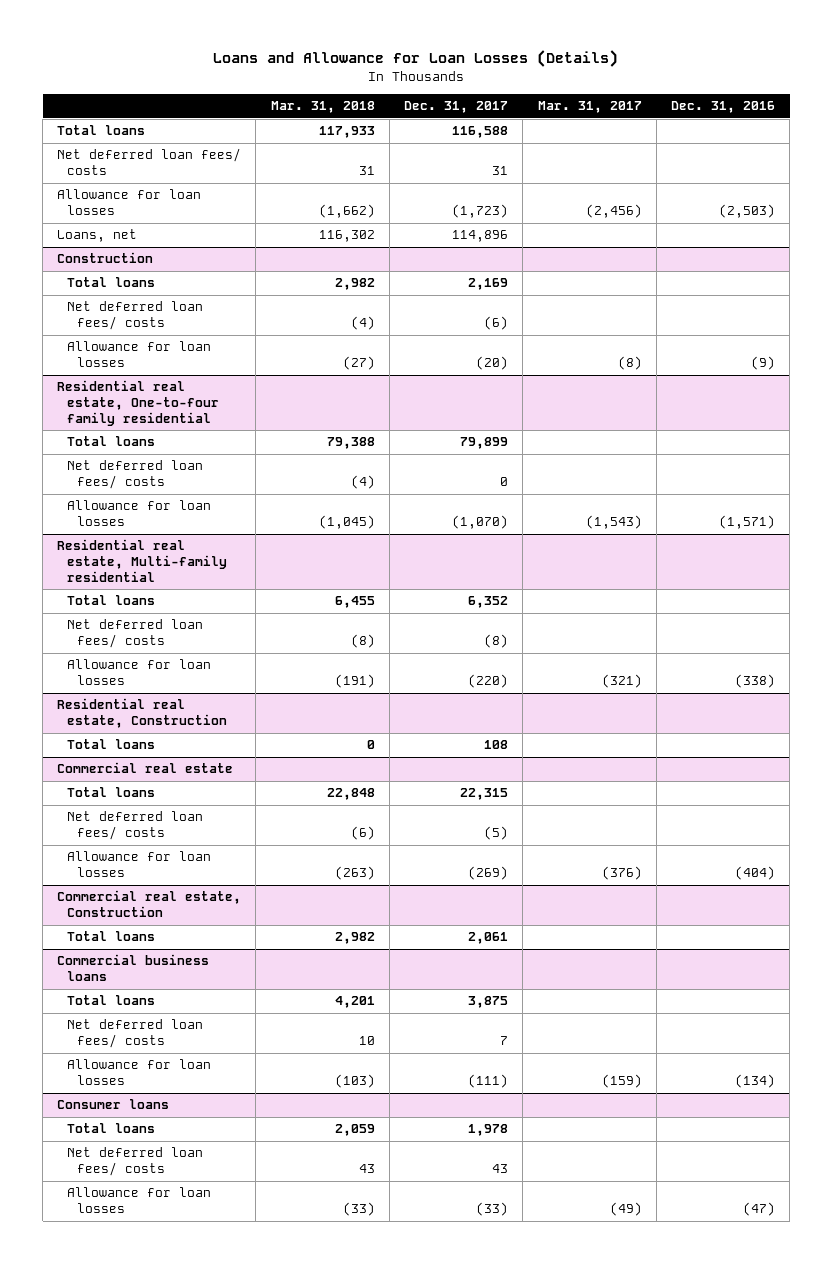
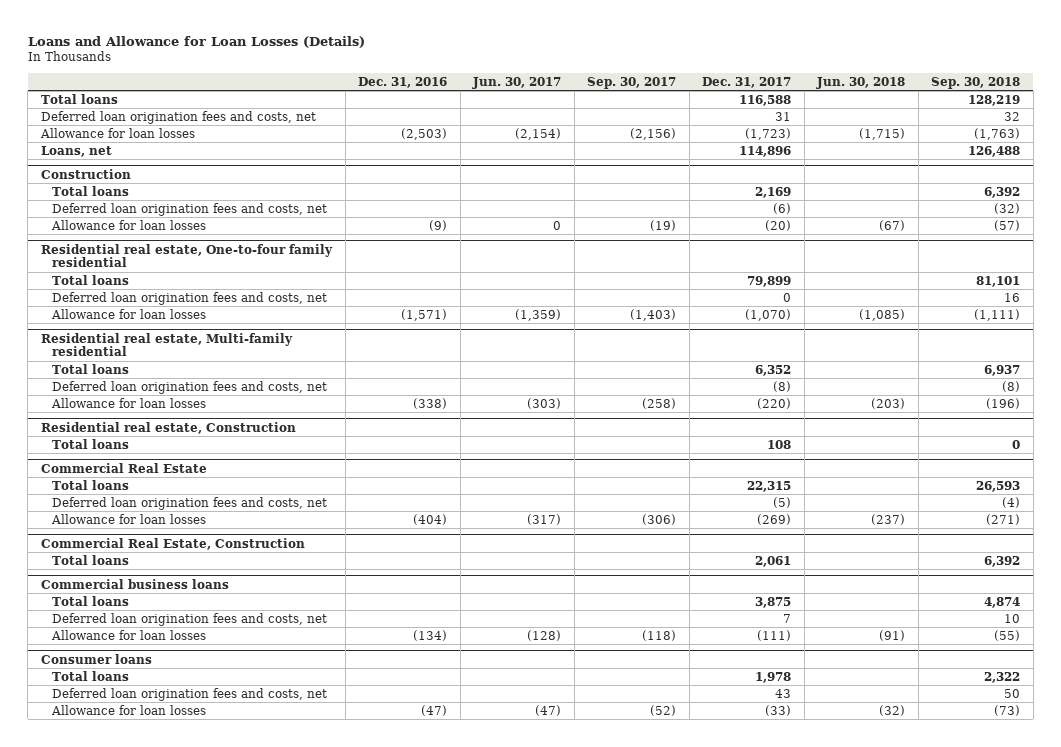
- | Mar. 31, 2018 | Dec. 31, 2017 | Mar. 31, 2017 | Dec. 31, 2016
+ | Dec. 31, 2016 | Jun. 30, 2017 | Sep. 30, 2017 | Dec. 31, 2017 | Jun. 30, 2018 | Sep. 30, 2018
- Net deferred loan fees/ costs | 31 | 31 | |
+ Deferred loan origination fees and costs, net | | | | 31 | | 32
@ Construction
- Net deferred loan fees/ costs | (4) | (6) | |
+ Deferred loan origination fees and costs, net | | | | (6) | | (32)
@ Residential real estate, One-to-four family residential
- Net deferred loan fees/ costs | (4) | 0 | |
+ Deferred loan origination fees and costs, net | | | | 0 | | 16
@ Residential real estate, Multi-family residential
- Net deferred loan fees/ costs | (8) | (8) | |
+ Deferred loan origination fees and costs, net | | | | (8) | | (8)
- Commercial real estate
+ Commercial Real Estate
- Net deferred loan fees/ costs | (6) | (5) | |
+ Deferred loan origination fees and costs, net | | | | (5) | | (4)
- Commercial real estate, Construction
+ Commercial Real Estate, Construction
@ Commercial business loans
- Net deferred loan fees/ costs | 10 | 7 | |
+ Deferred loan origination fees and costs, net | | | | 7 | | 10
@ Consumer loans
- Net deferred loan fees/ costs | 43 | 43 | |
+ Deferred loan origination fees and costs, net | | | | 43 | | 50

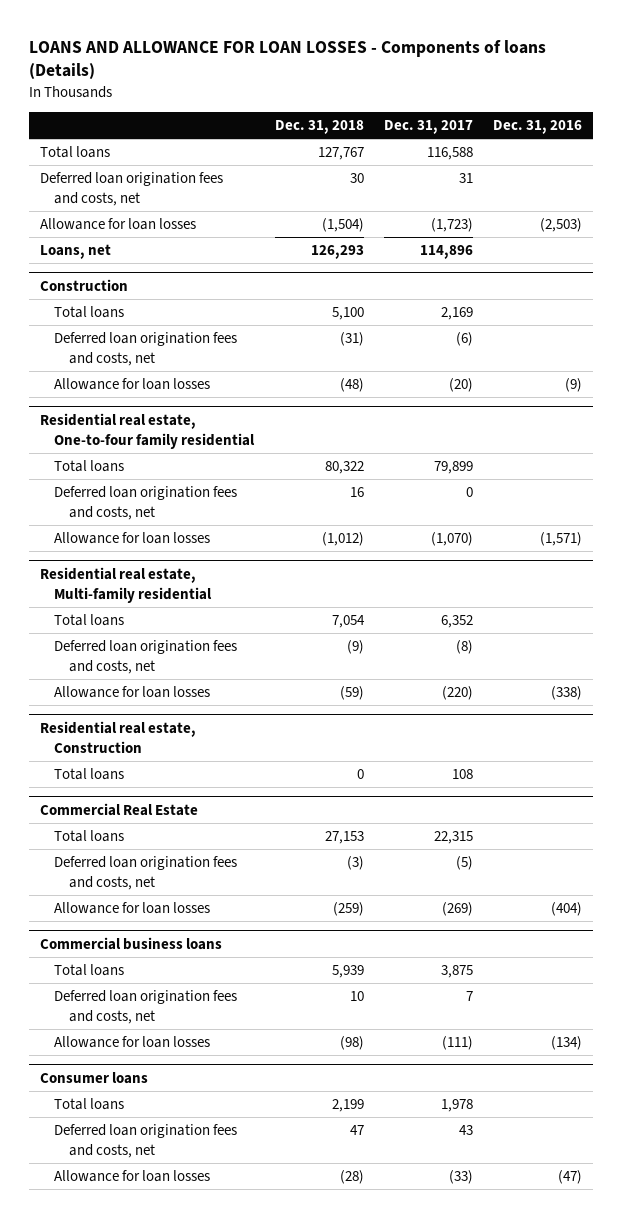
- Loans and Allowance for Loan Losses (Details)
+ LOANS AND ALLOWANCE FOR LOAN LOSSES - Components of loans (Details)
- | Dec. 31, 2016 | Jun. 30, 2017 | Sep. 30, 2017 | Dec. 31, 2017 | Jun. 30, 2018 | Sep. 30, 2018
+ | Dec. 31, 2018 | Dec. 31, 2017 | Dec. 31, 2016
- Commercial Real Estate, Construction
- Total loans | | | | 2,061 | | 6,392

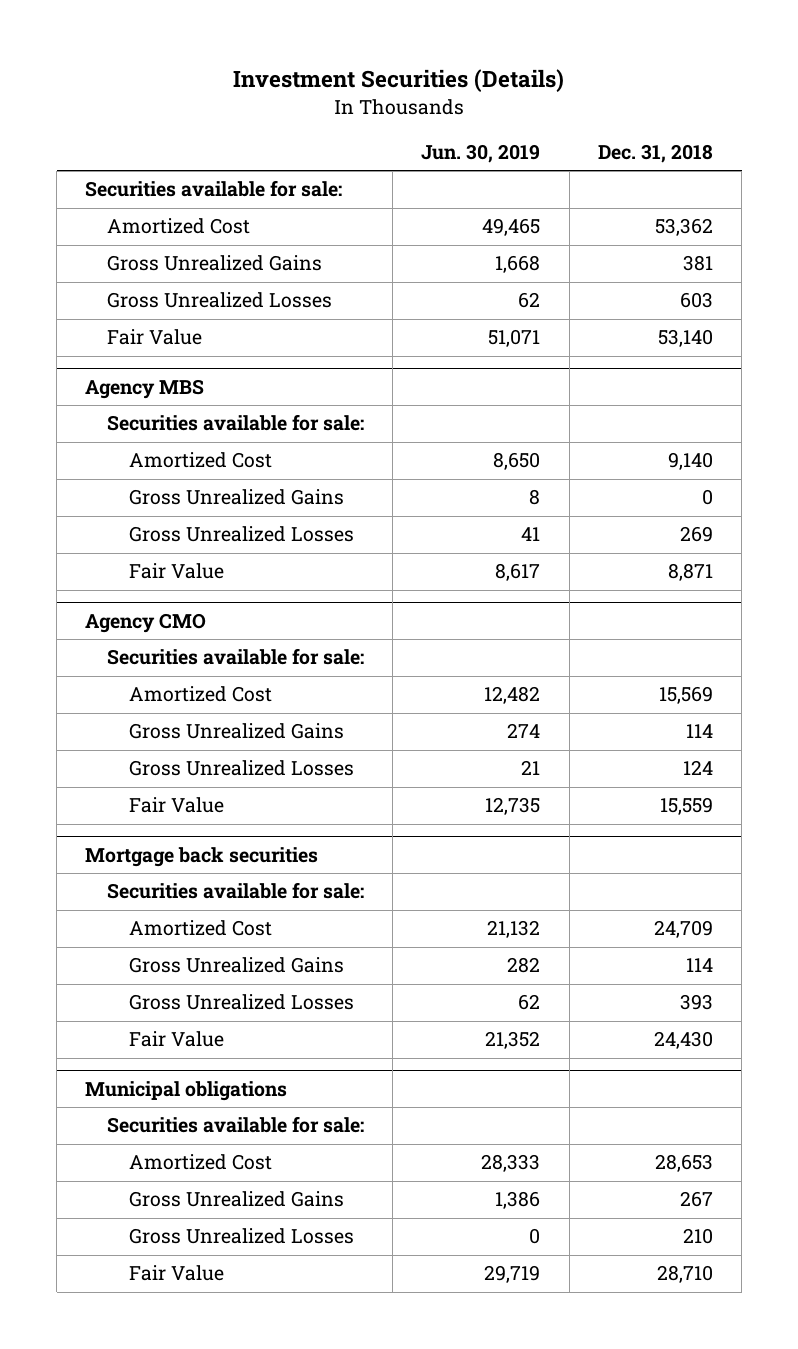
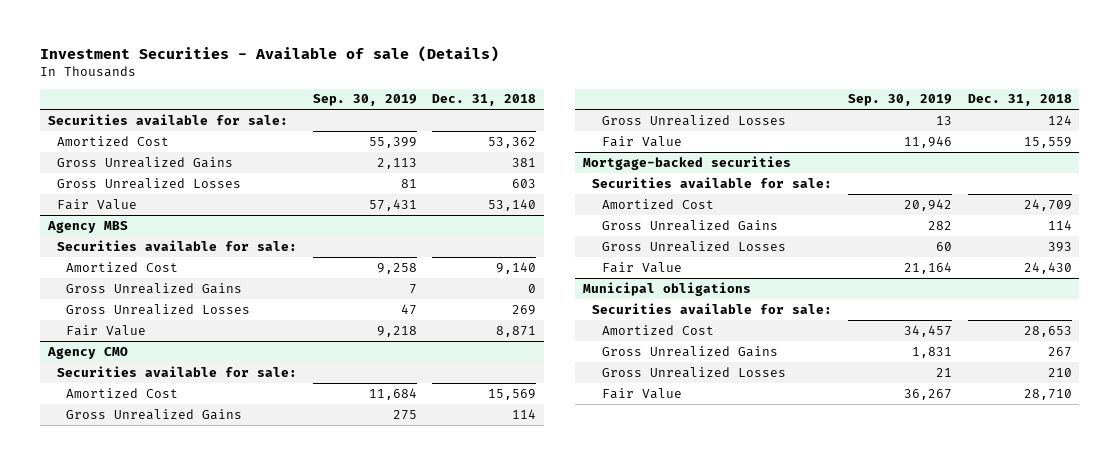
- Investment Securities (Details)
+ Investment Securities - Available of sale (Details)
- | Jun. 30, 2019 | Dec. 31, 2018
+ | Sep. 30, 2019 | Dec. 31, 2018
- Mortgage back securities
+ Mortgage-backed securities

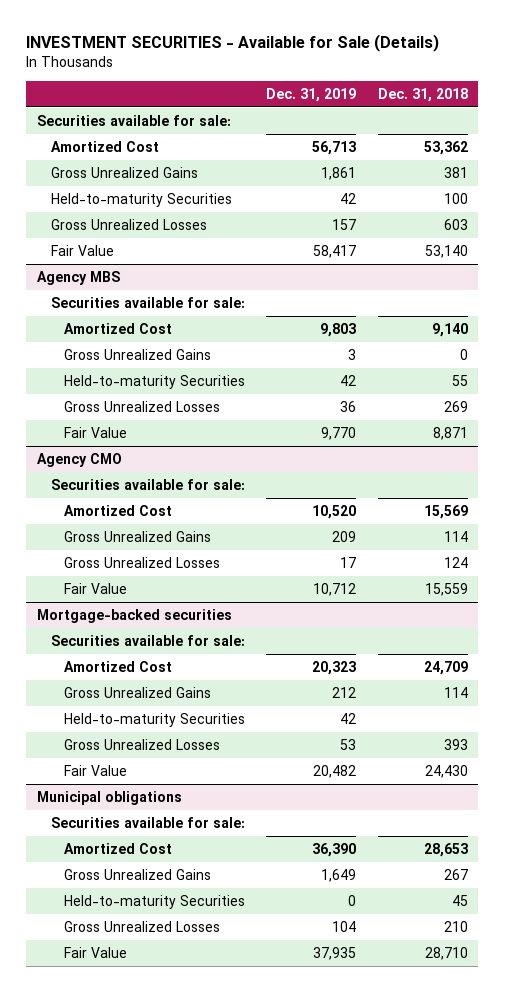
- Investment Securities - Available of sale (Details)
+ INVESTMENT SECURITIES - Available for Sale (Details)
- | Sep. 30, 2019 | Dec. 31, 2018
+ | Dec. 31, 2019 | Dec. 31, 2018
+ Held-to-maturity Securities | 42 | 100
@ Agency MBS
+ Held-to-maturity Securities | 42 | 55
@ Mortgage-backed securities
+ Held-to-maturity Securities | 42 |
@ Municipal obligations
+ Held-to-maturity Securities | 0 | 45

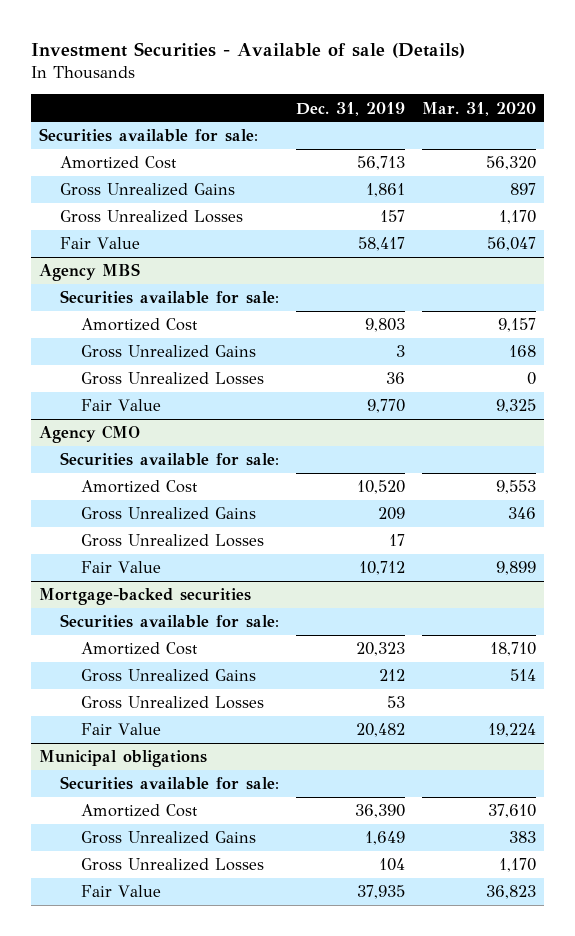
- INVESTMENT SECURITIES - Available for Sale (Details)
+ Investment Securities - Available of sale (Details)
- | Dec. 31, 2019 | Dec. 31, 2018
+ | Dec. 31, 2019 | Mar. 31, 2020
- Held-to-maturity Securities | 42 | 100
@ Agency MBS
- Held-to-maturity Securities | 42 | 55
@ Mortgage-backed securities
- Held-to-maturity Securities | 42 |
@ Municipal obligations
- Held-to-maturity Securities | 0 | 45

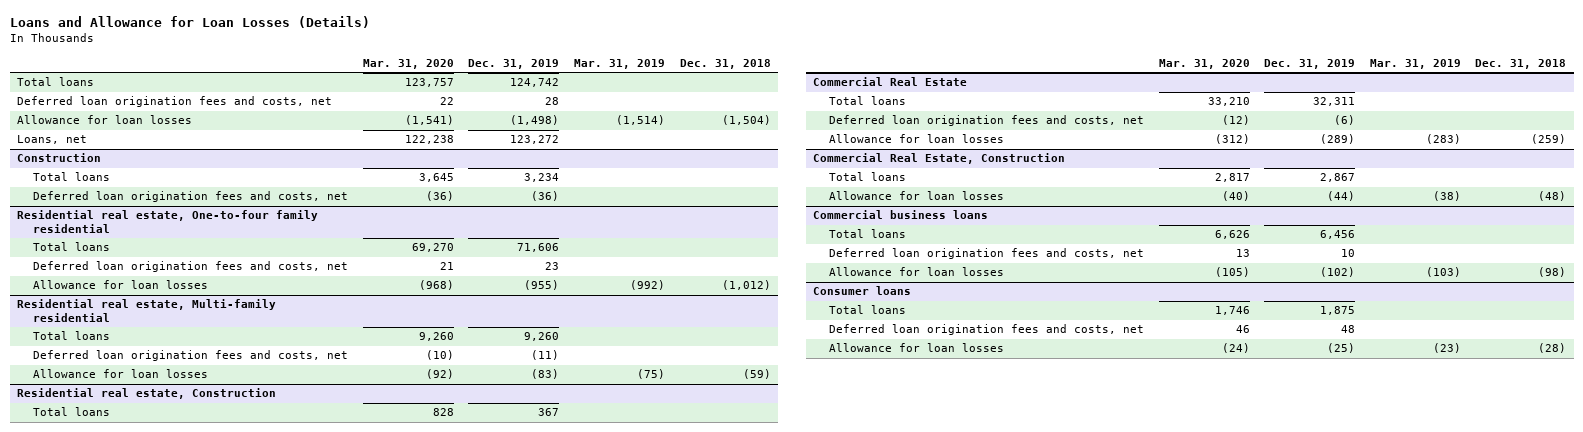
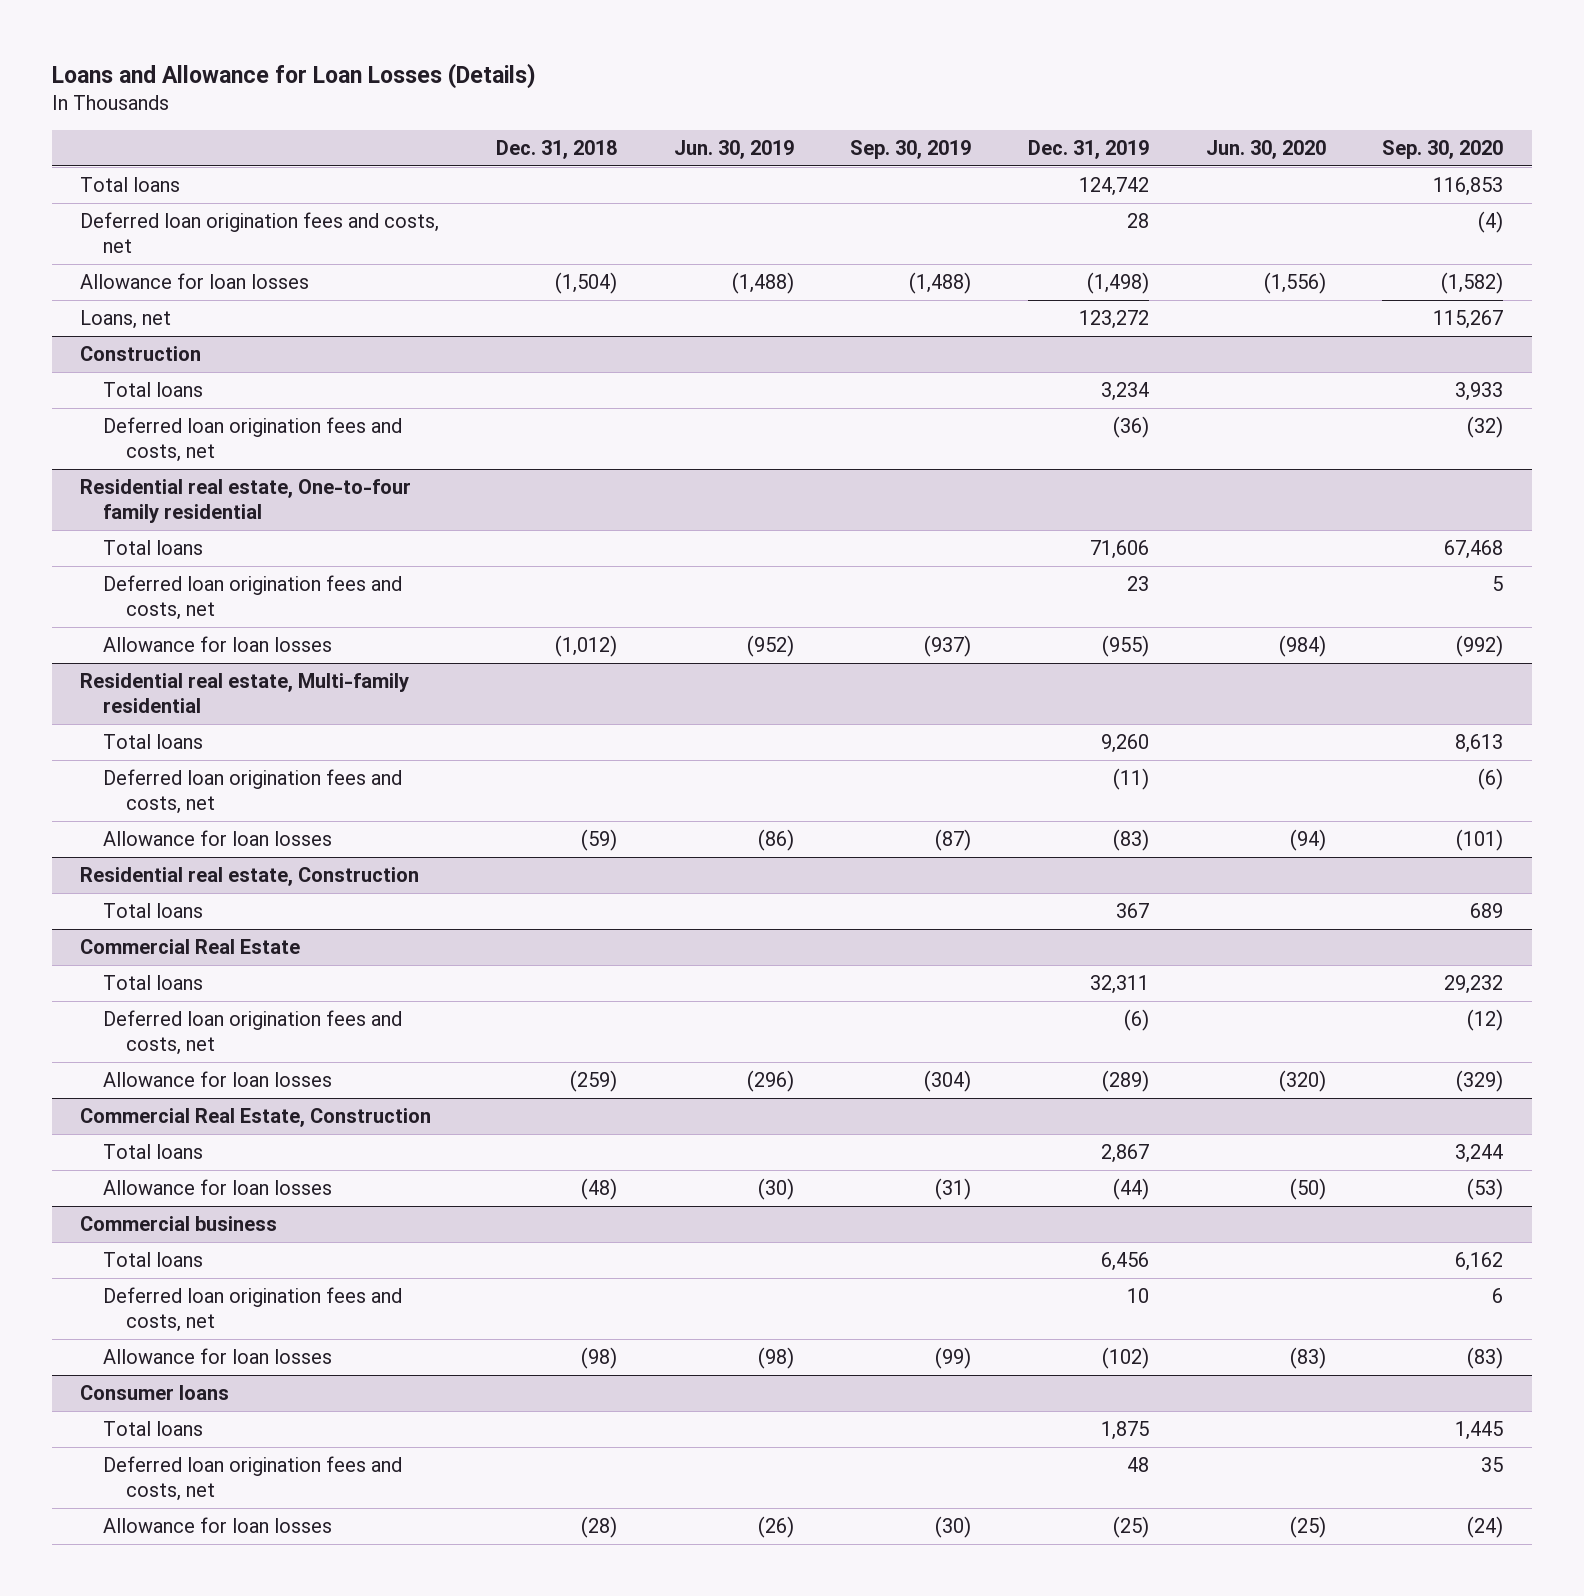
- | Mar. 31, 2020 | Dec. 31, 2019 | Mar. 31, 2019 | Dec. 31, 2018
+ | Dec. 31, 2018 | Jun. 30, 2019 | Sep. 30, 2019 | Dec. 31, 2019 | Jun. 30, 2020 | Sep. 30, 2020
- Commercial business loans
+ Commercial business

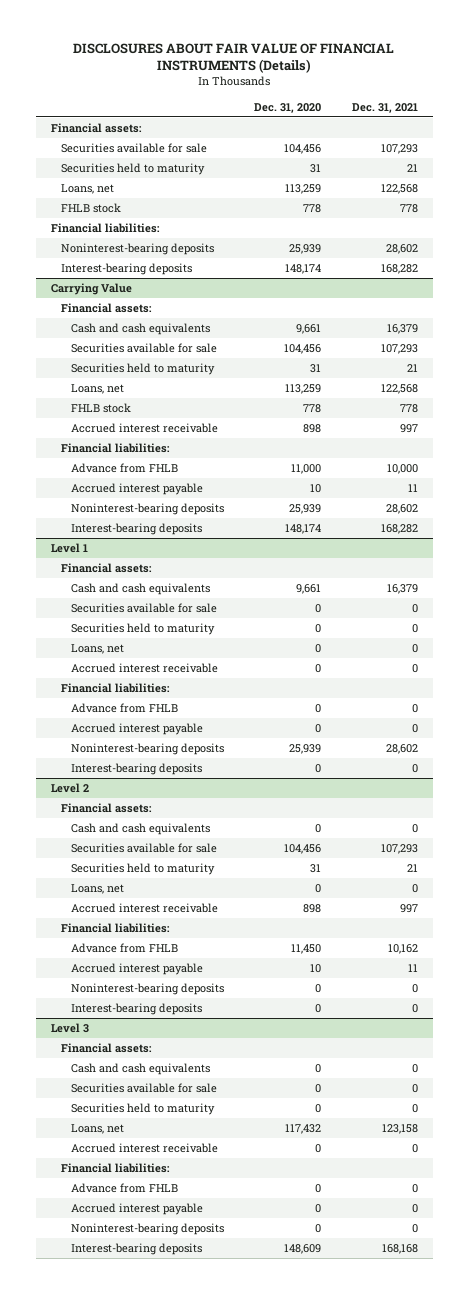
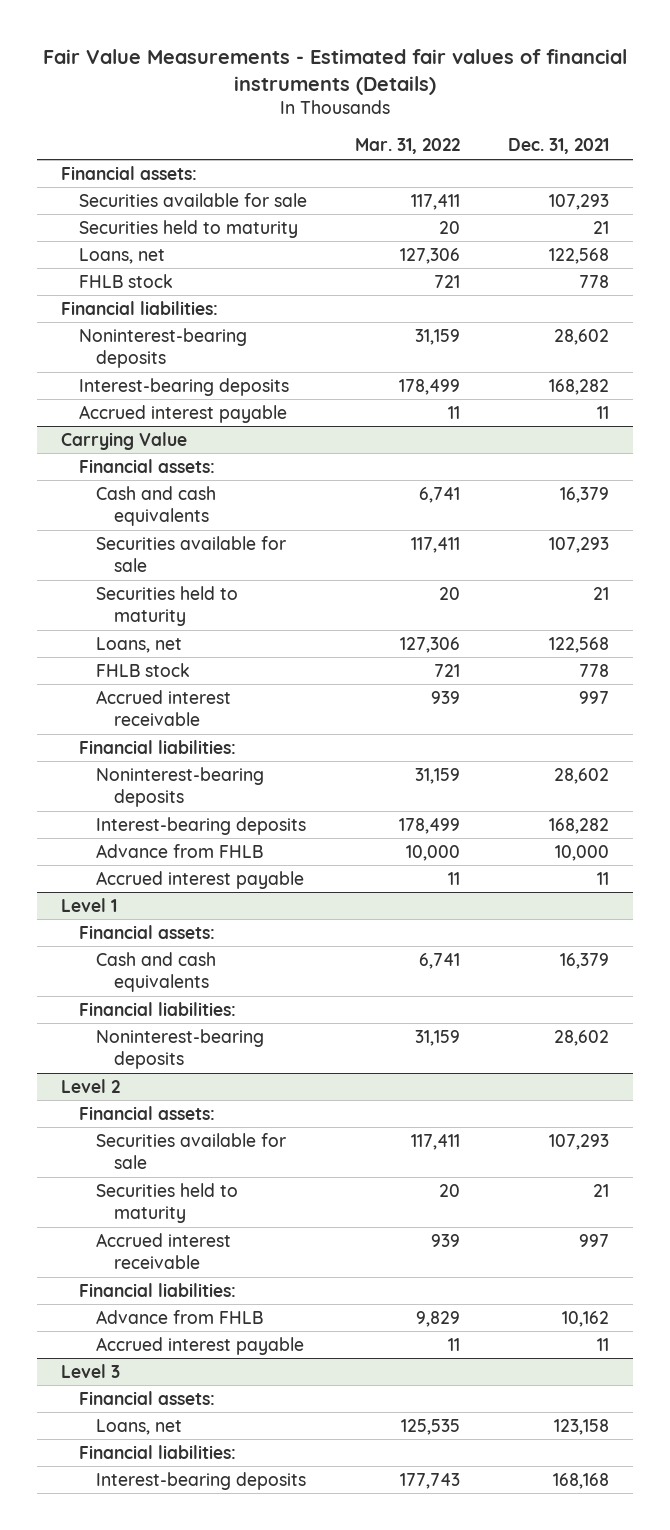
- DISCLOSURES ABOUT FAIR VALUE OF FINANCIAL INSTRUMENTS (Details)
+ Fair Value Measurements - Estimated fair values of financial instruments (Details)
- | Dec. 31, 2020 | Dec. 31, 2021
+ | Mar. 31, 2022 | Dec. 31, 2021
+ Accrued interest payable | 11 | 11
@ Carrying Value
moved down: Advance from FHLB | 10,000 | 10,000
moved down: Accrued interest payable | 11 | 11
@ Level 1
- Securities available for sale | 0 | 0
- Securities held to maturity | 0 | 0
- Loans, net | 0 | 0
- Accrued interest receivable | 0 | 0
- Advance from FHLB | 0 | 0
- Accrued interest payable | 0 | 0
- Interest-bearing deposits | 0 | 0
@ Level 2
- Cash and cash equivalents | 0 | 0
- Loans, net | 0 | 0
- Noninterest-bearing deposits | 0 | 0
- Interest-bearing deposits | 0 | 0
@ Level 3
- Cash and cash equivalents | 0 | 0
- Securities available for sale | 0 | 0
- Securities held to maturity | 0 | 0
- Accrued interest receivable | 0 | 0
- Advance from FHLB | 0 | 0
- Accrued interest payable | 0 | 0
- Noninterest-bearing deposits | 0 | 0

